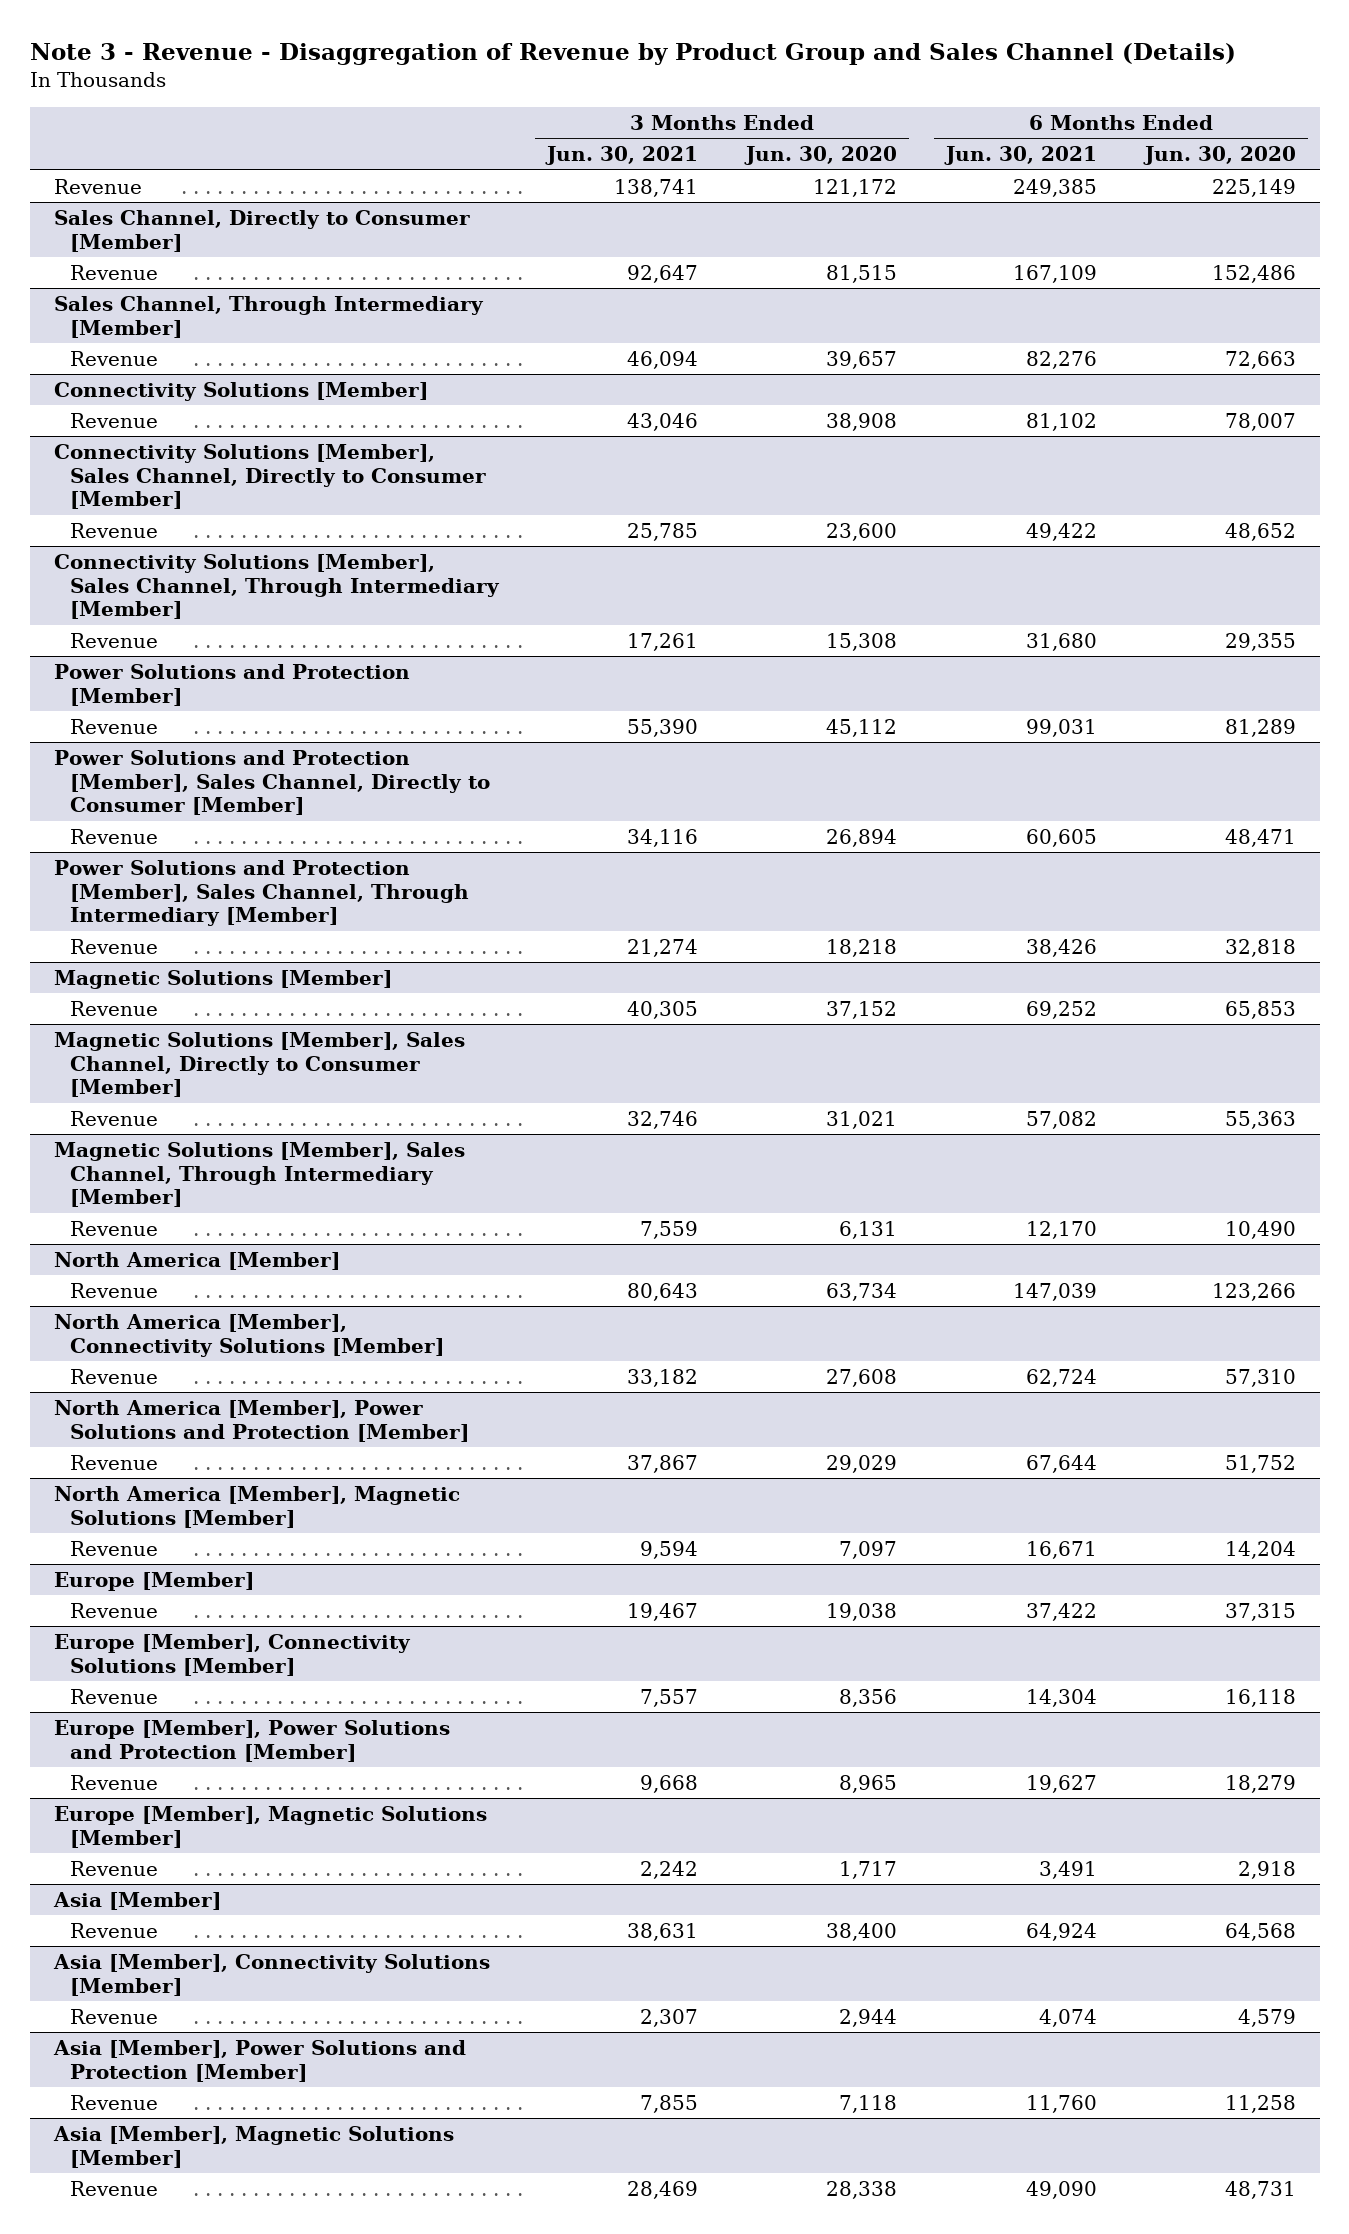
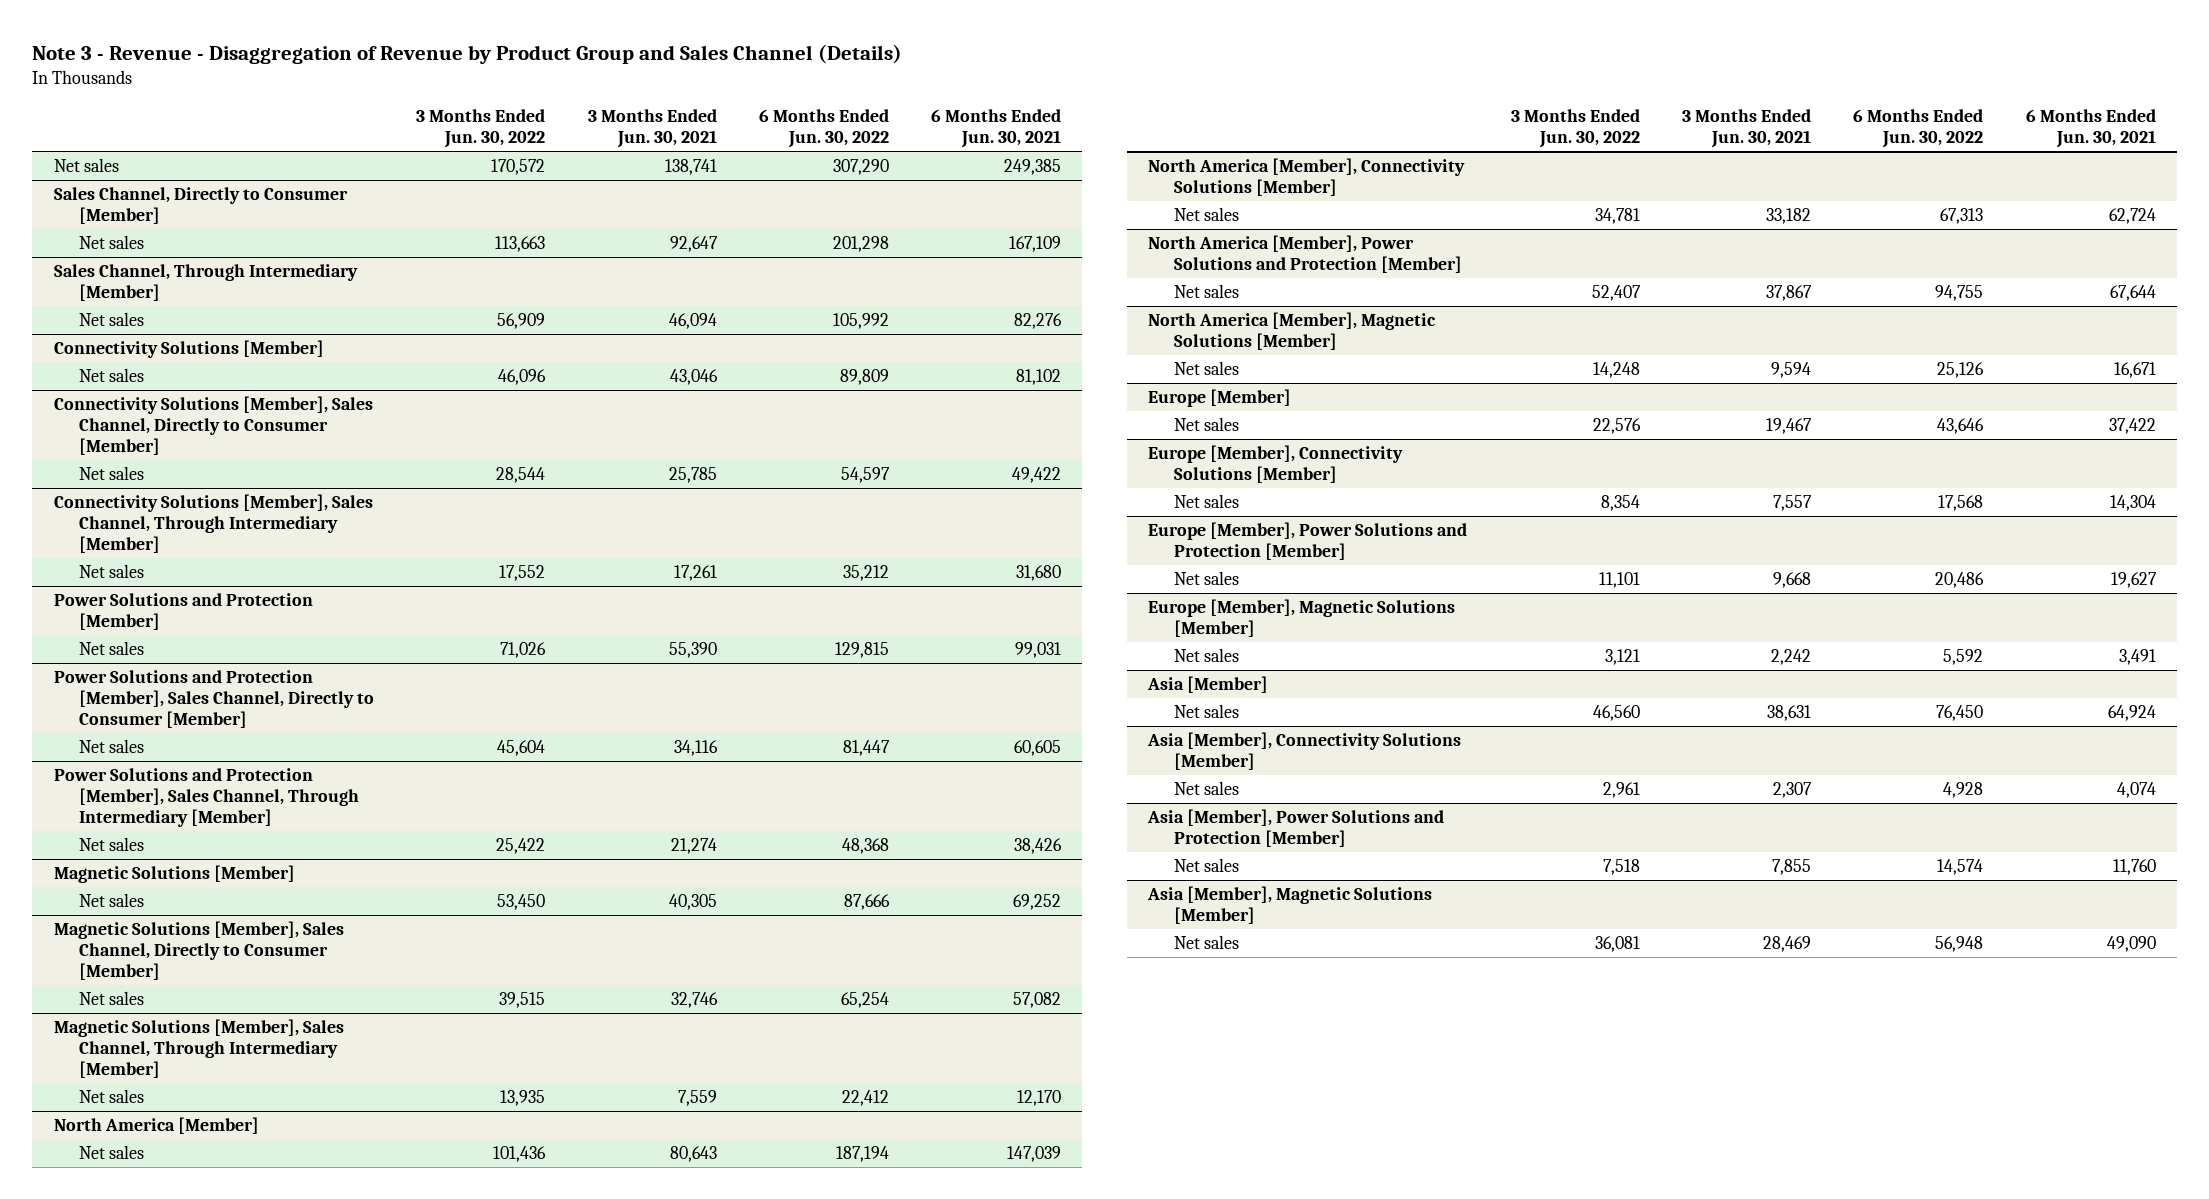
- | 3 Months Ended Jun. 30, 2021 | 3 Months Ended Jun. 30, 2020 | 6 Months Ended Jun. 30, 2021 | 6 Months Ended Jun. 30, 2020
+ | 3 Months Ended Jun. 30, 2022 | 3 Months Ended Jun. 30, 2021 | 6 Months Ended Jun. 30, 2022 | 6 Months Ended Jun. 30, 2021
- Revenue | 138,741 | 121,172 | 249,385 | 225,149
+ Net sales | 170,572 | 138,741 | 307,290 | 249,385
@ Sales Channel, Directly to Consumer [Member]
- Revenue | 92,647 | 81,515 | 167,109 | 152,486
+ Net sales | 113,663 | 92,647 | 201,298 | 167,109
@ Sales Channel, Through Intermediary [Member]
- Revenue | 46,094 | 39,657 | 82,276 | 72,663
+ Net sales | 56,909 | 46,094 | 105,992 | 82,276
@ Connectivity Solutions [Member]
- Revenue | 43,046 | 38,908 | 81,102 | 78,007
+ Net sales | 46,096 | 43,046 | 89,809 | 81,102
@ Connectivity Solutions [Member], Sales Channel, Directly to Consumer [Member]
- Revenue | 25,785 | 23,600 | 49,422 | 48,652
+ Net sales | 28,544 | 25,785 | 54,597 | 49,422
@ Connectivity Solutions [Member], Sales Channel, Through Intermediary [Member]
- Revenue | 17,261 | 15,308 | 31,680 | 29,355
+ Net sales | 17,552 | 17,261 | 35,212 | 31,680
@ Power Solutions and Protection [Member]
- Revenue | 55,390 | 45,112 | 99,031 | 81,289
+ Net sales | 71,026 | 55,390 | 129,815 | 99,031
@ Power Solutions and Protection [Member], Sales Channel, Directly to Consumer [Member]
- Revenue | 34,116 | 26,894 | 60,605 | 48,471
+ Net sales | 45,604 | 34,116 | 81,447 | 60,605
@ Power Solutions and Protection [Member], Sales Channel, Through Intermediary [Member]
- Revenue | 21,274 | 18,218 | 38,426 | 32,818
+ Net sales | 25,422 | 21,274 | 48,368 | 38,426
@ Magnetic Solutions [Member]
- Revenue | 40,305 | 37,152 | 69,252 | 65,853
+ Net sales | 53,450 | 40,305 | 87,666 | 69,252
@ Magnetic Solutions [Member], Sales Channel, Directly to Consumer [Member]
- Revenue | 32,746 | 31,021 | 57,082 | 55,363
+ Net sales | 39,515 | 32,746 | 65,254 | 57,082
@ Magnetic Solutions [Member], Sales Channel, Through Intermediary [Member]
- Revenue | 7,559 | 6,131 | 12,170 | 10,490
+ Net sales | 13,935 | 7,559 | 22,412 | 12,170
@ North America [Member]
- Revenue | 80,643 | 63,734 | 147,039 | 123,266
+ Net sales | 101,436 | 80,643 | 187,194 | 147,039
@ North America [Member], Connectivity Solutions [Member]
- Revenue | 33,182 | 27,608 | 62,724 | 57,310
+ Net sales | 34,781 | 33,182 | 67,313 | 62,724
@ North America [Member], Power Solutions and Protection [Member]
- Revenue | 37,867 | 29,029 | 67,644 | 51,752
+ Net sales | 52,407 | 37,867 | 94,755 | 67,644
@ North America [Member], Magnetic Solutions [Member]
- Revenue | 9,594 | 7,097 | 16,671 | 14,204
+ Net sales | 14,248 | 9,594 | 25,126 | 16,671
@ Europe [Member]
- Revenue | 19,467 | 19,038 | 37,422 | 37,315
+ Net sales | 22,576 | 19,467 | 43,646 | 37,422
@ Europe [Member], Connectivity Solutions [Member]
- Revenue | 7,557 | 8,356 | 14,304 | 16,118
+ Net sales | 8,354 | 7,557 | 17,568 | 14,304
@ Europe [Member], Power Solutions and Protection [Member]
- Revenue | 9,668 | 8,965 | 19,627 | 18,279
+ Net sales | 11,101 | 9,668 | 20,486 | 19,627
@ Europe [Member], Magnetic Solutions [Member]
- Revenue | 2,242 | 1,717 | 3,491 | 2,918
+ Net sales | 3,121 | 2,242 | 5,592 | 3,491
@ Asia [Member]
- Revenue | 38,631 | 38,400 | 64,924 | 64,568
+ Net sales | 46,560 | 38,631 | 76,450 | 64,924
@ Asia [Member], Connectivity Solutions [Member]
- Revenue | 2,307 | 2,944 | 4,074 | 4,579
+ Net sales | 2,961 | 2,307 | 4,928 | 4,074
@ Asia [Member], Power Solutions and Protection [Member]
- Revenue | 7,855 | 7,118 | 11,760 | 11,258
+ Net sales | 7,518 | 7,855 | 14,574 | 11,760
@ Asia [Member], Magnetic Solutions [Member]
- Revenue | 28,469 | 28,338 | 49,090 | 48,731
+ Net sales | 36,081 | 28,469 | 56,948 | 49,090

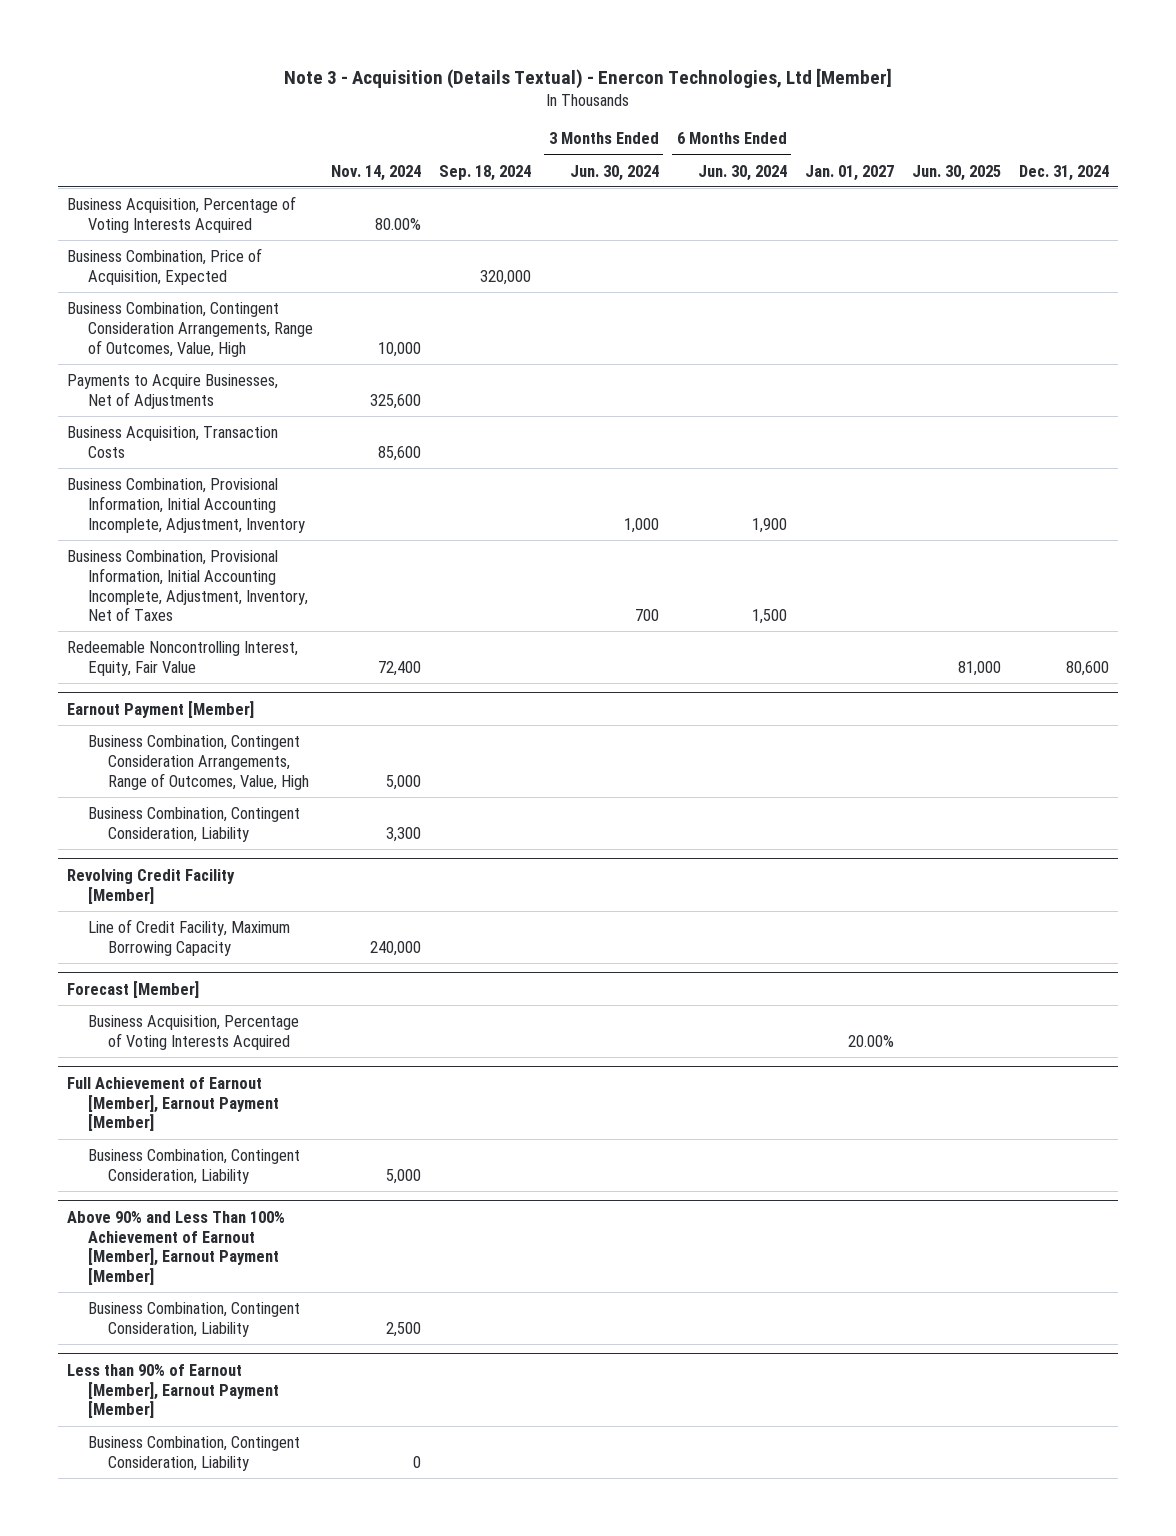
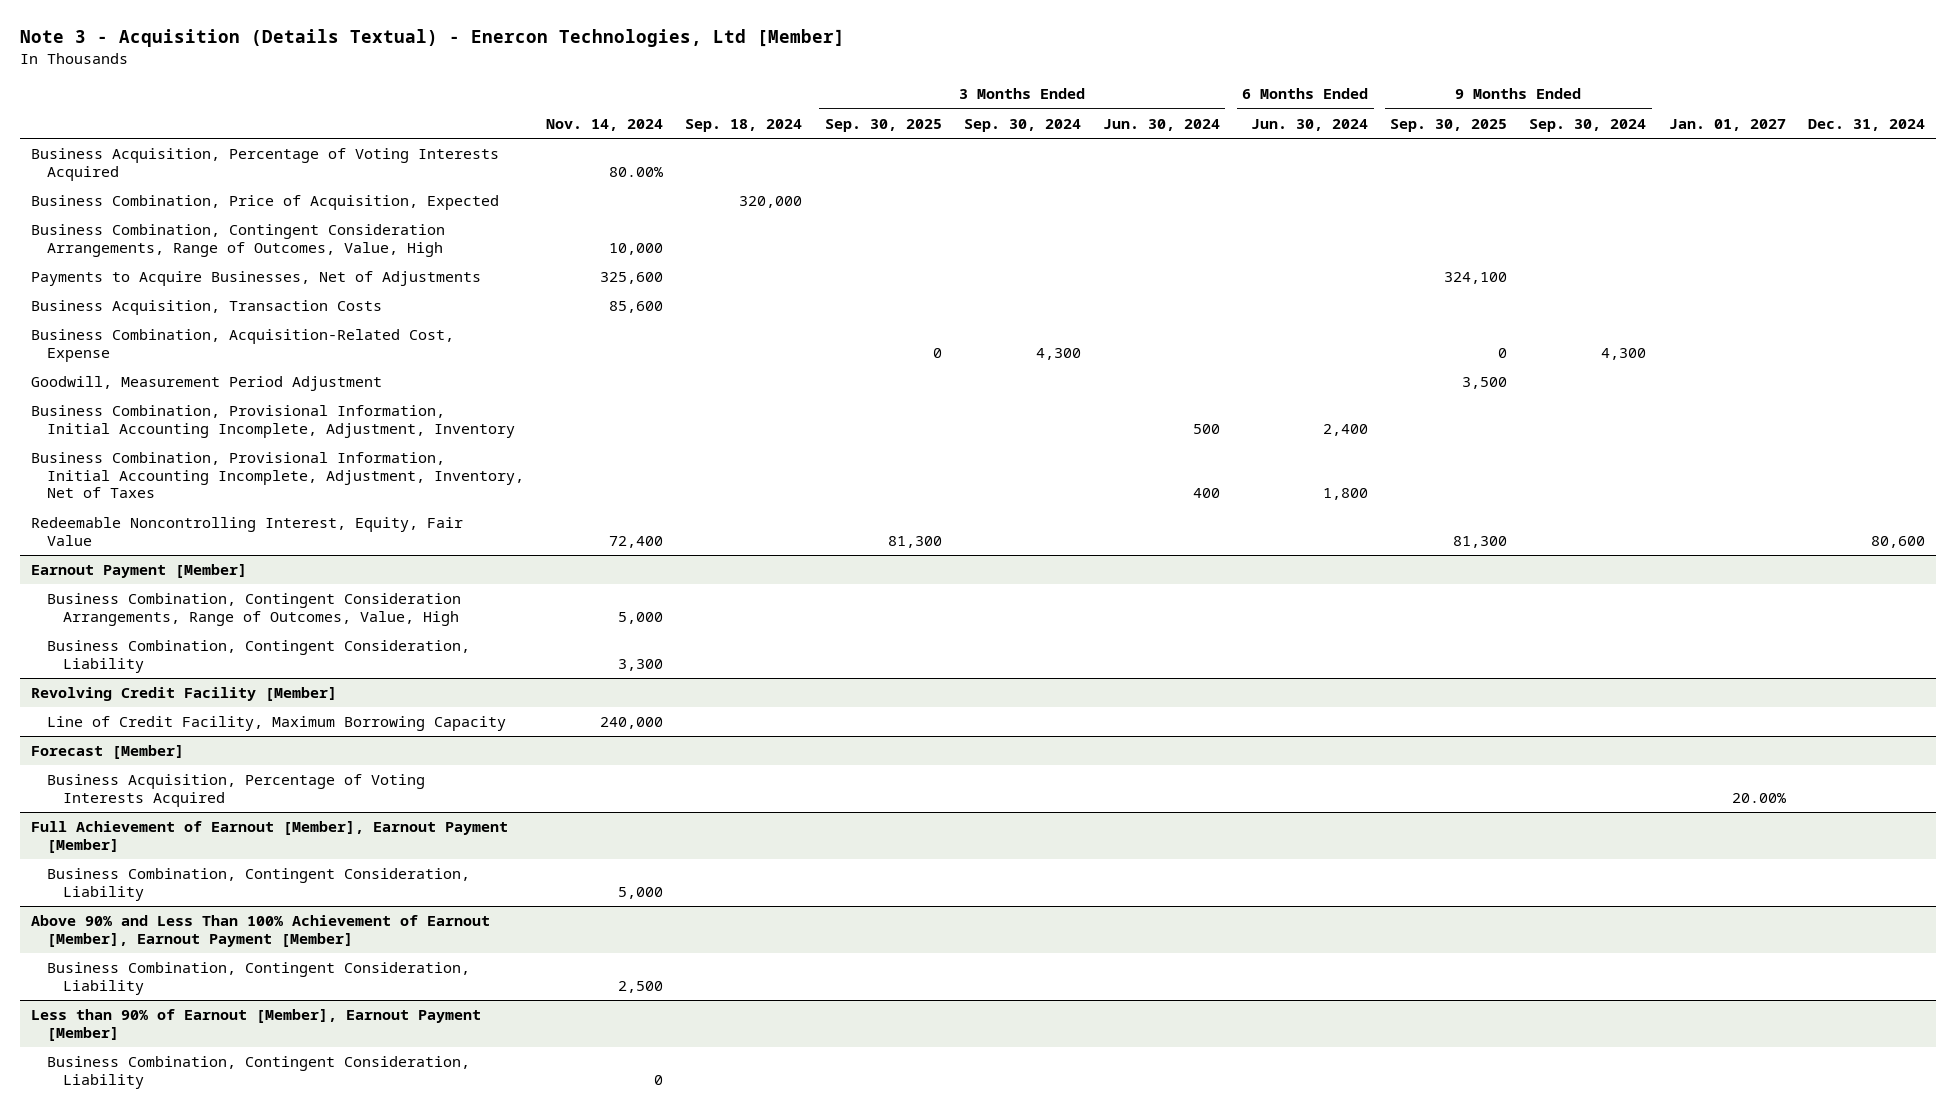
- | Nov. 14, 2024 | Sep. 18, 2024 | 3 Months Ended Jun. 30, 2024 | 6 Months Ended Jun. 30, 2024 | Jan. 01, 2027 | Jun. 30, 2025 | Dec. 31, 2024
+ | Nov. 14, 2024 | Sep. 18, 2024 | 3 Months Ended Sep. 30, 2025 | 3 Months Ended Sep. 30, 2024 | 3 Months Ended Jun. 30, 2024 | 6 Months Ended Jun. 30, 2024 | 9 Months Ended Sep. 30, 2025 | 9 Months Ended Sep. 30, 2024 | Jan. 01, 2027 | Dec. 31, 2024
- Business Combination, Provisional Information, Initial Accounting Incomplete, Adjustment, Inventory | | | 1,000 | 1,900 | | |
- Business Combination, Provisional Information, Initial Accounting Incomplete, Adjustment, Inventory, Net of Taxes | | | 700 | 1,500 | | |
+ Business Combination, Acquisition-Related Cost, Expense | | | 0 | 4,300 | | | 0 | 4,300 | |
+ Goodwill, Measurement Period Adjustment | | | | | | | 3,500 | | |
+ Business Combination, Provisional Information, Initial Accounting Incomplete, Adjustment, Inventory | | | | | 500 | 2,400 | | | |
+ Business Combination, Provisional Information, Initial Accounting Incomplete, Adjustment, Inventory, Net of Taxes | | | | | 400 | 1,800 | | | |

